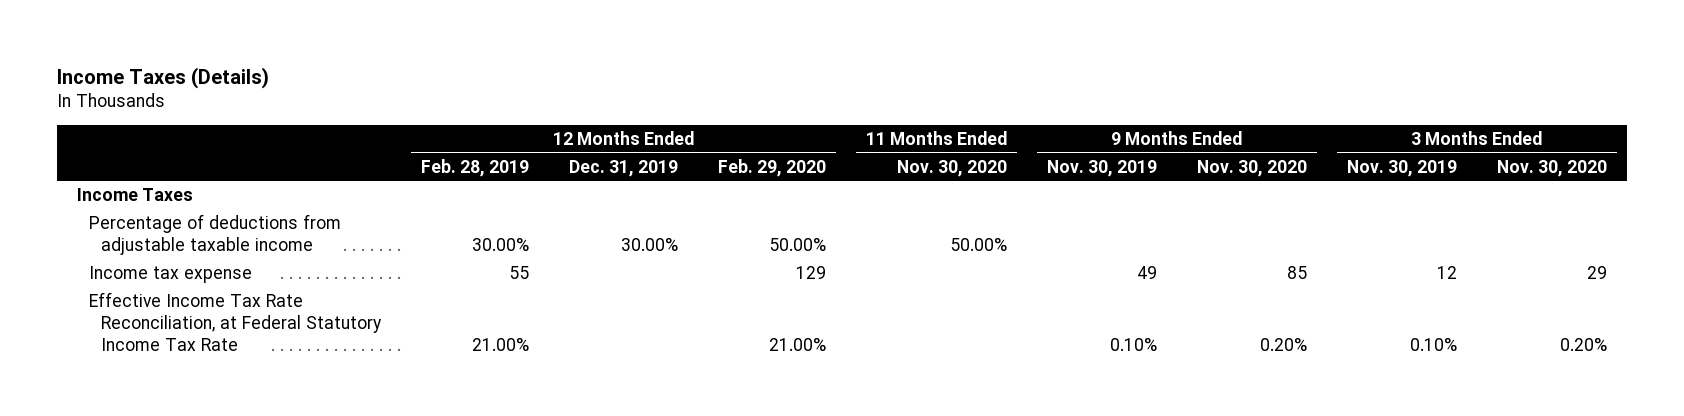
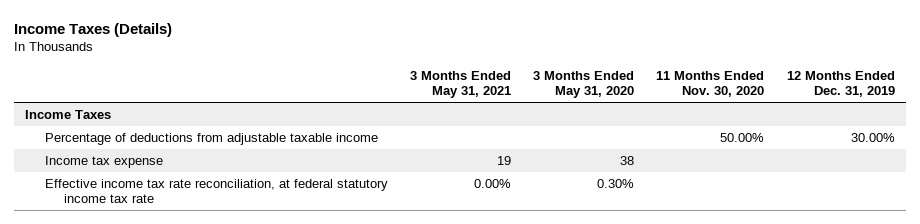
- | 12 Months Ended Feb. 28, 2019 | 12 Months Ended Dec. 31, 2019 | 12 Months Ended Feb. 29, 2020 | 11 Months Ended Nov. 30, 2020 | 9 Months Ended Nov. 30, 2019 | 9 Months Ended Nov. 30, 2020 | 3 Months Ended Nov. 30, 2019 | 3 Months Ended Nov. 30, 2020
+ | 3 Months Ended May 31, 2021 | 3 Months Ended May 31, 2020 | 11 Months Ended Nov. 30, 2020 | 12 Months Ended Dec. 31, 2019
- Effective Income Tax Rate Reconciliation, at Federal Statutory Income Tax Rate | 21.00% | | 21.00% | | 0.10% | 0.20% | 0.10% | 0.20%
+ Effective income tax rate reconciliation, at federal statutory income tax rate | 0.00% | 0.30% | |

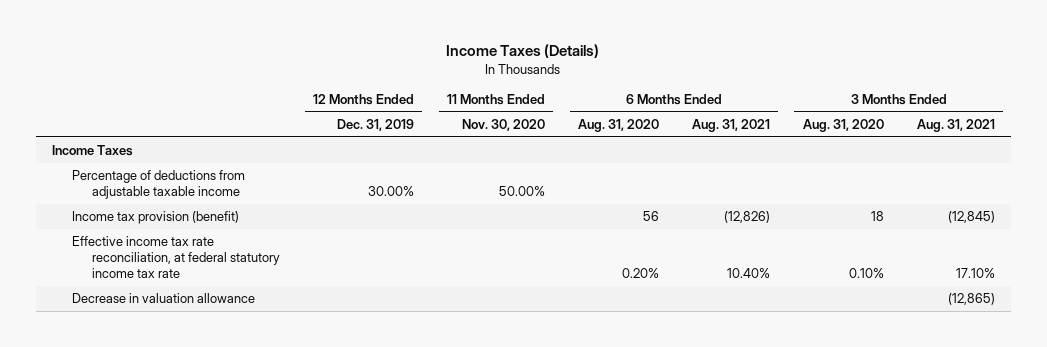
- | 3 Months Ended May 31, 2021 | 3 Months Ended May 31, 2020 | 11 Months Ended Nov. 30, 2020 | 12 Months Ended Dec. 31, 2019
+ | 12 Months Ended Dec. 31, 2019 | 11 Months Ended Nov. 30, 2020 | 6 Months Ended Aug. 31, 2020 | 6 Months Ended Aug. 31, 2021 | 3 Months Ended Aug. 31, 2020 | 3 Months Ended Aug. 31, 2021
- Income tax expense | 19 | 38 | |
+ Income tax provision (benefit) | | | 56 | (12,826) | 18 | (12,845)
+ Decrease in valuation allowance | | | | | | (12,865)

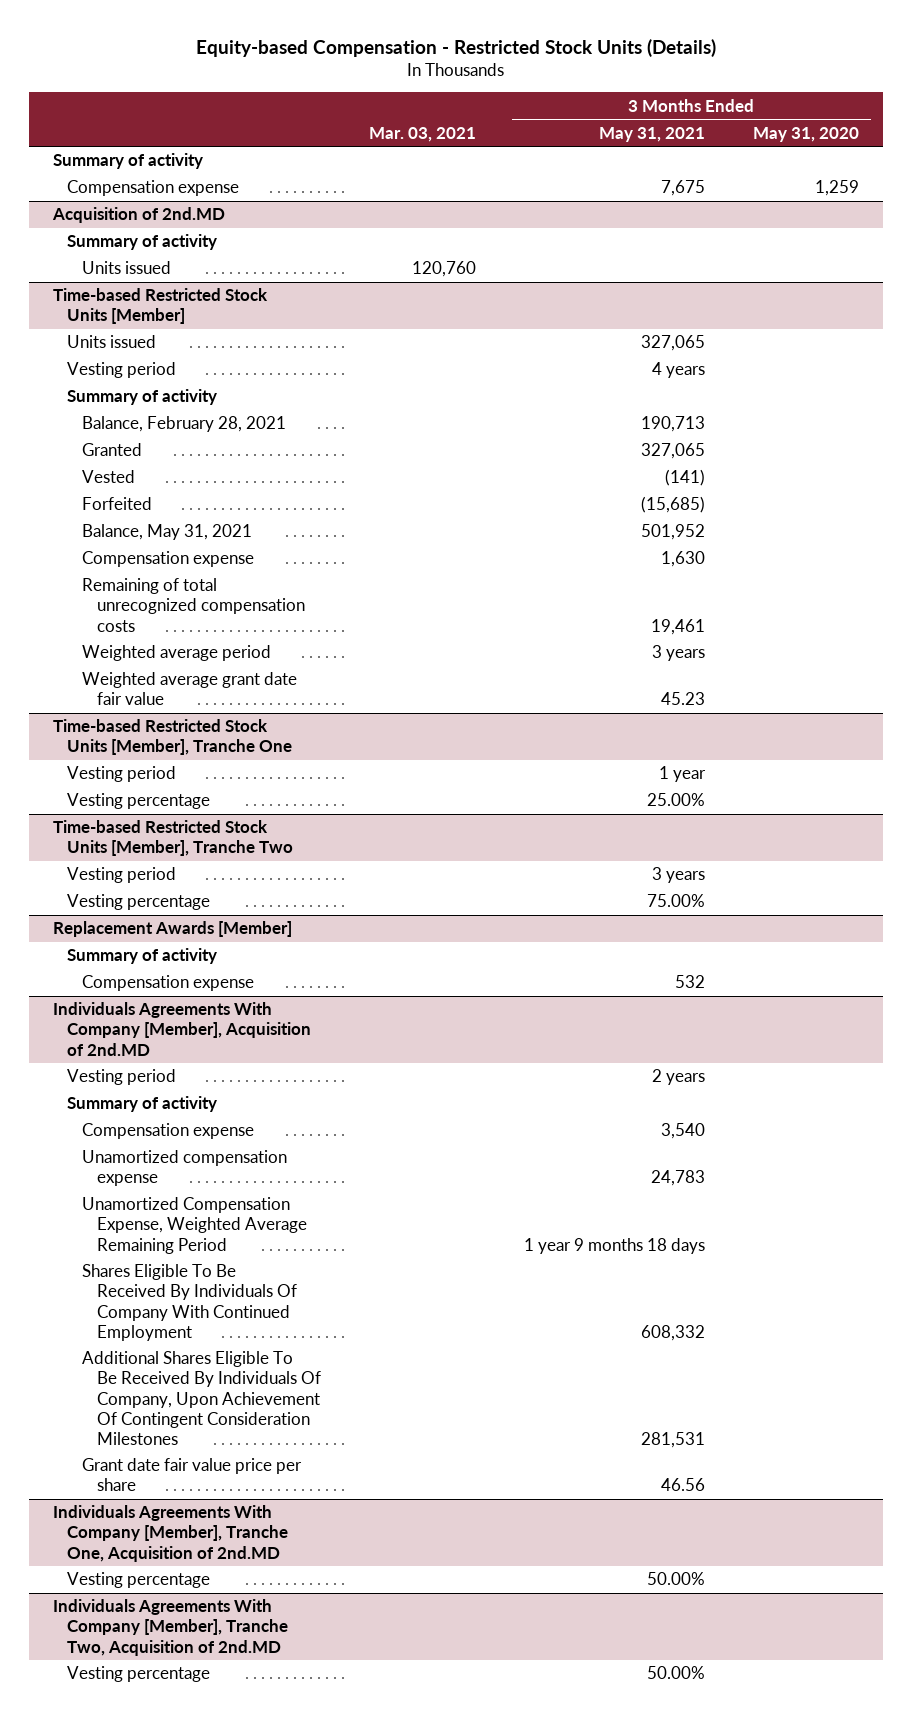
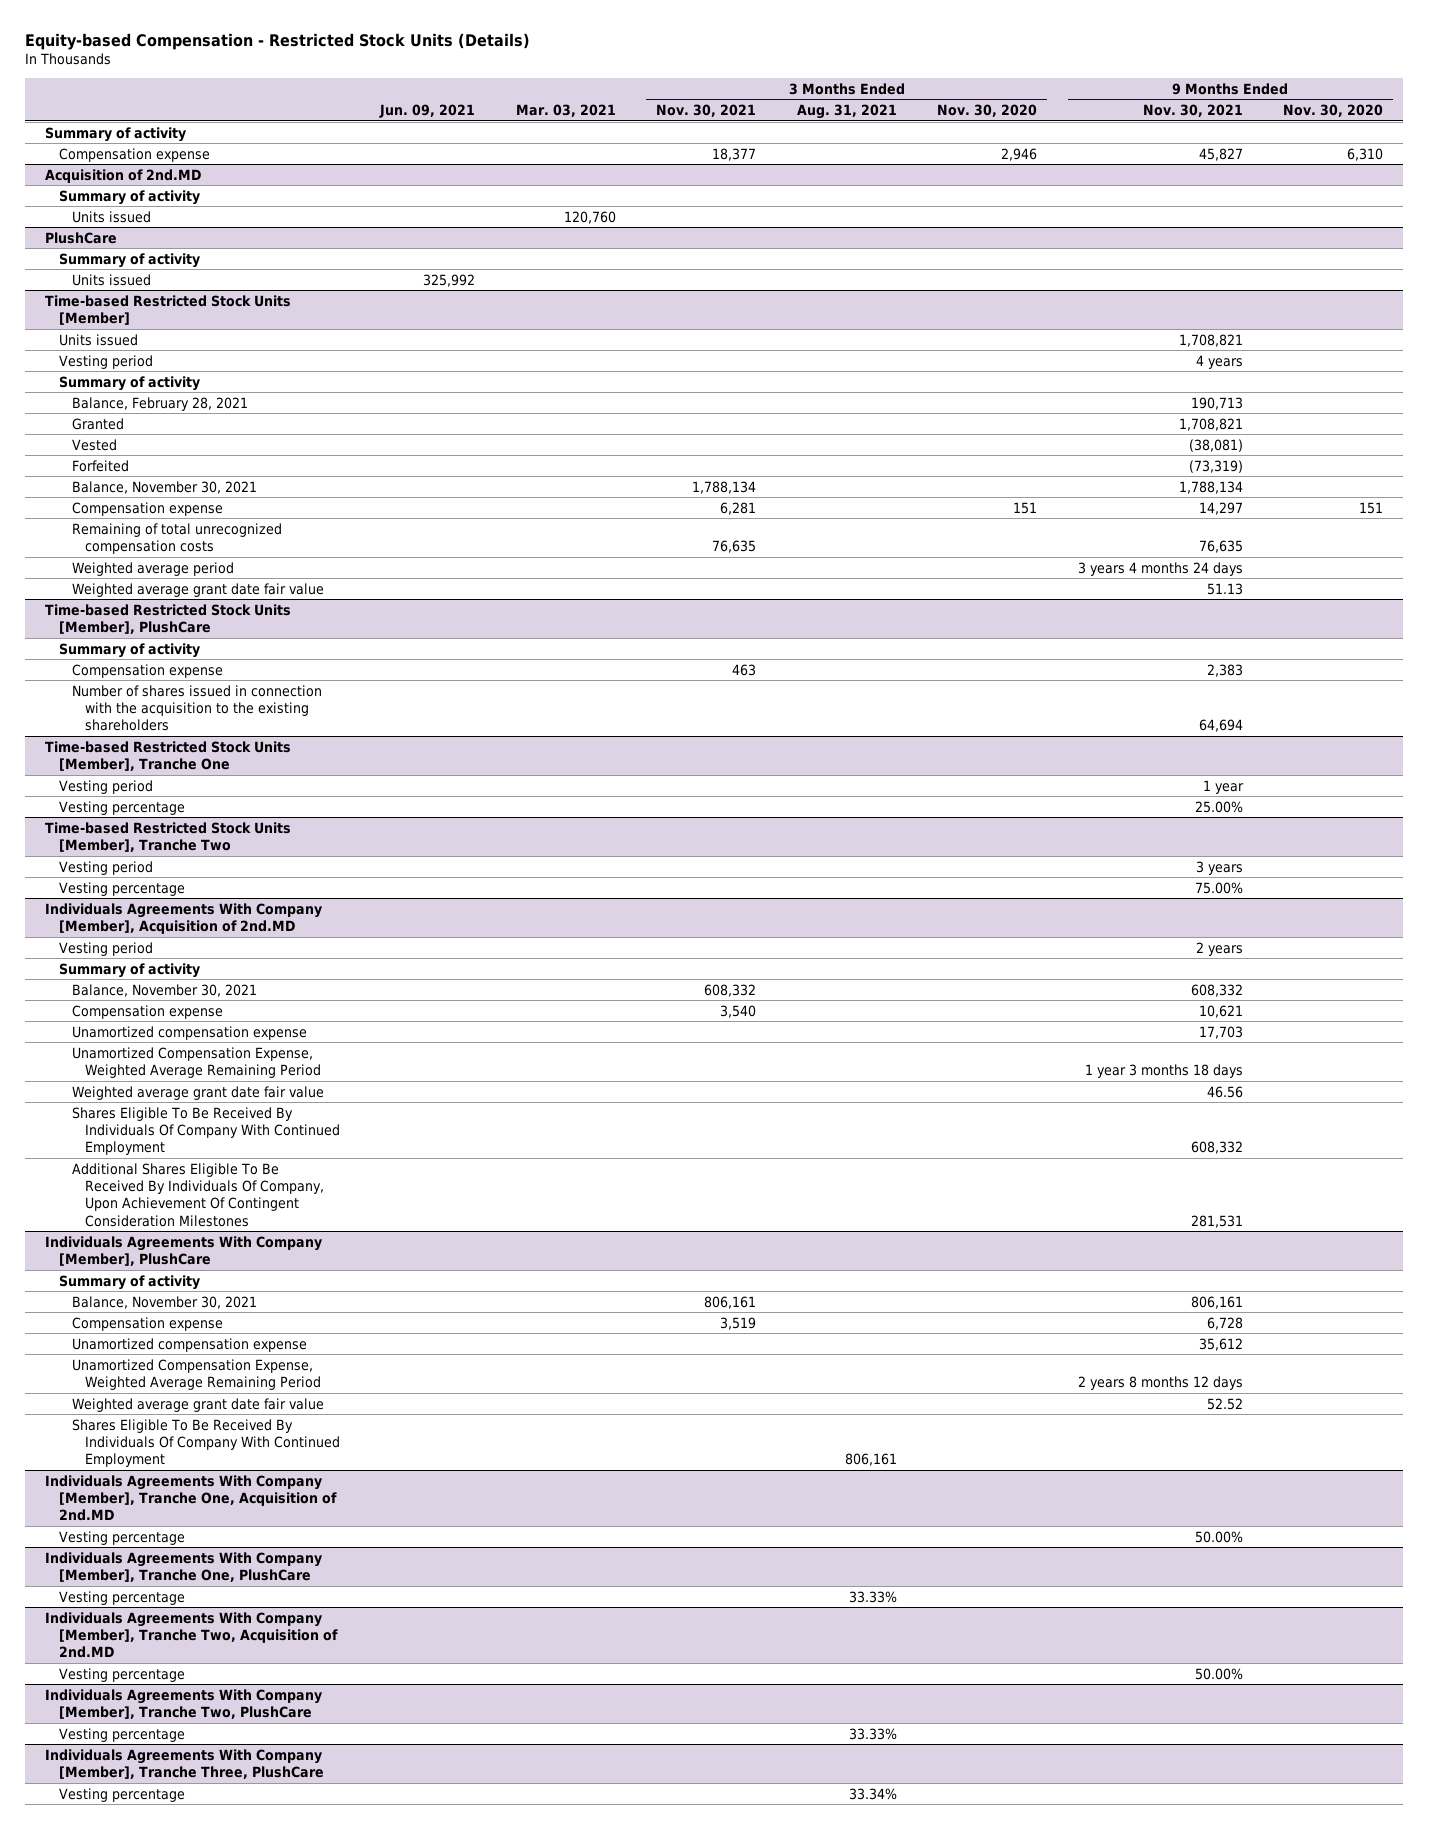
- | Mar. 03, 2021 | 3 Months Ended May 31, 2021 | 3 Months Ended May 31, 2020
+ | Jun. 09, 2021 | Mar. 03, 2021 | 3 Months Ended Nov. 30, 2021 | 3 Months Ended Aug. 31, 2021 | 3 Months Ended Nov. 30, 2020 | 9 Months Ended Nov. 30, 2021 | 9 Months Ended Nov. 30, 2020
+ PlushCare
+ Summary of activity
+ Units issued | 325,992 | | | | | |
@ Time-based Restricted Stock Units [Member]
- Balance, May 31, 2021 | | 501,952 |
+ Balance, November 30, 2021 | | | 1,788,134 | | | 1,788,134 |
+ Time-based Restricted Stock Units [Member], PlushCare
+ Summary of activity
+ Compensation expense | | | 463 | | | 2,383 |
+ Number of shares issued in connection with the acquisition to the existing shareholders | | | | | | 64,694 |
- Replacement Awards [Member]
- Summary of activity
- Compensation expense | | 532 |
@ Individuals Agreements With Company [Member], Acquisition of 2nd.MD
+ Balance, November 30, 2021 | | | 608,332 | | | 608,332 |
+ Weighted average grant date fair value | | | | | | 46.56 |
- Grant date fair value price per share | | 46.56 |
+ Individuals Agreements With Company [Member], PlushCare
+ Summary of activity
+ Balance, November 30, 2021 | | | 806,161 | | | 806,161 |
+ Compensation expense | | | 3,519 | | | 6,728 |
+ Unamortized compensation expense | | | | | | 35,612 |
+ Unamortized Compensation Expense, Weighted Average Remaining Period | | | | | | 2 years 8 months 12 days |
+ Weighted average grant date fair value | | | | | | 52.52 |
+ Shares Eligible To Be Received By Individuals Of Company With Continued Employment | | | | 806,161 | | |
+ Individuals Agreements With Company [Member], Tranche One, PlushCare
+ Vesting percentage | | | | 33.33% | | |
+ Individuals Agreements With Company [Member], Tranche Two, PlushCare
+ Vesting percentage | | | | 33.33% | | |
+ Individuals Agreements With Company [Member], Tranche Three, PlushCare
+ Vesting percentage | | | | 33.34% | | |

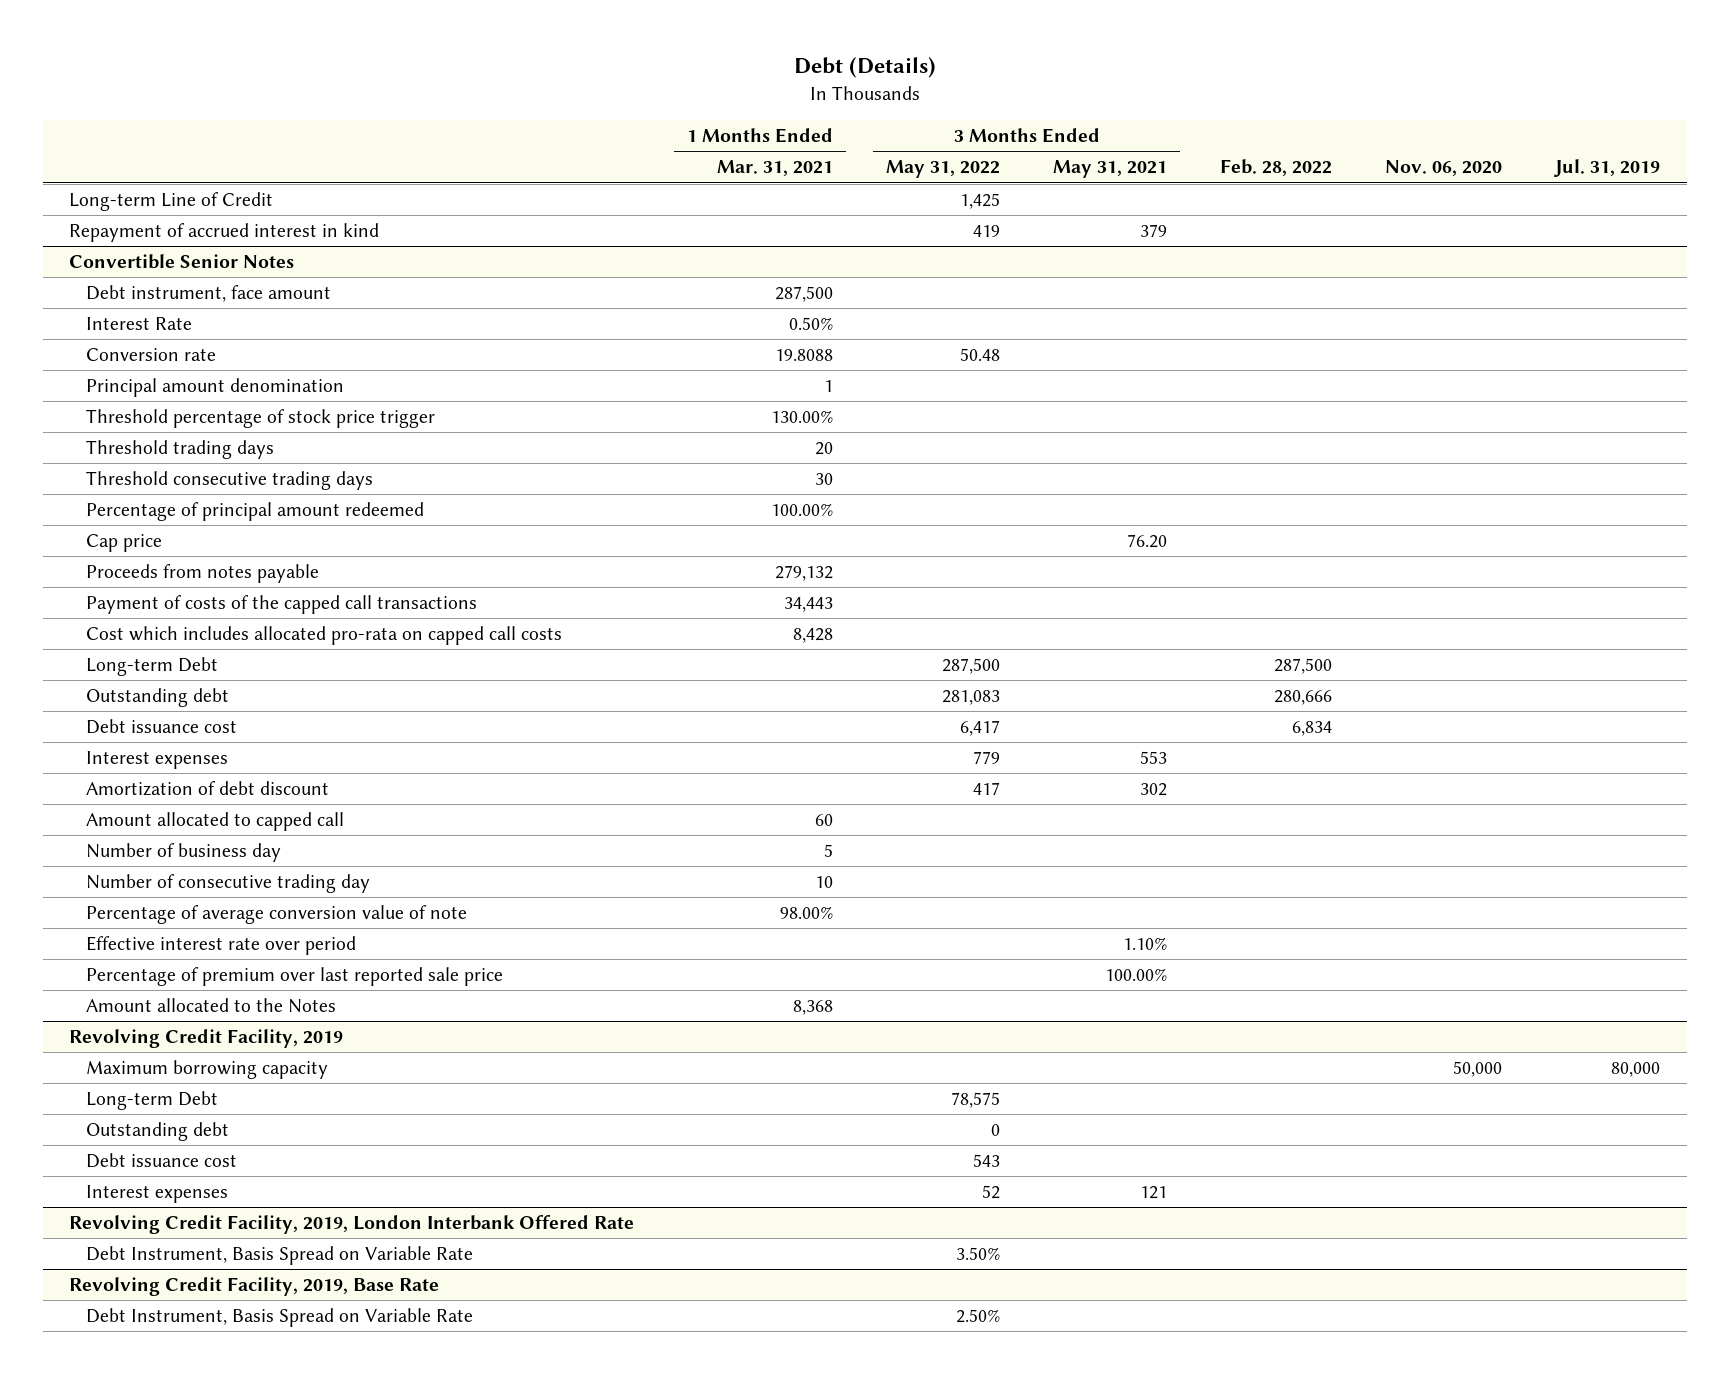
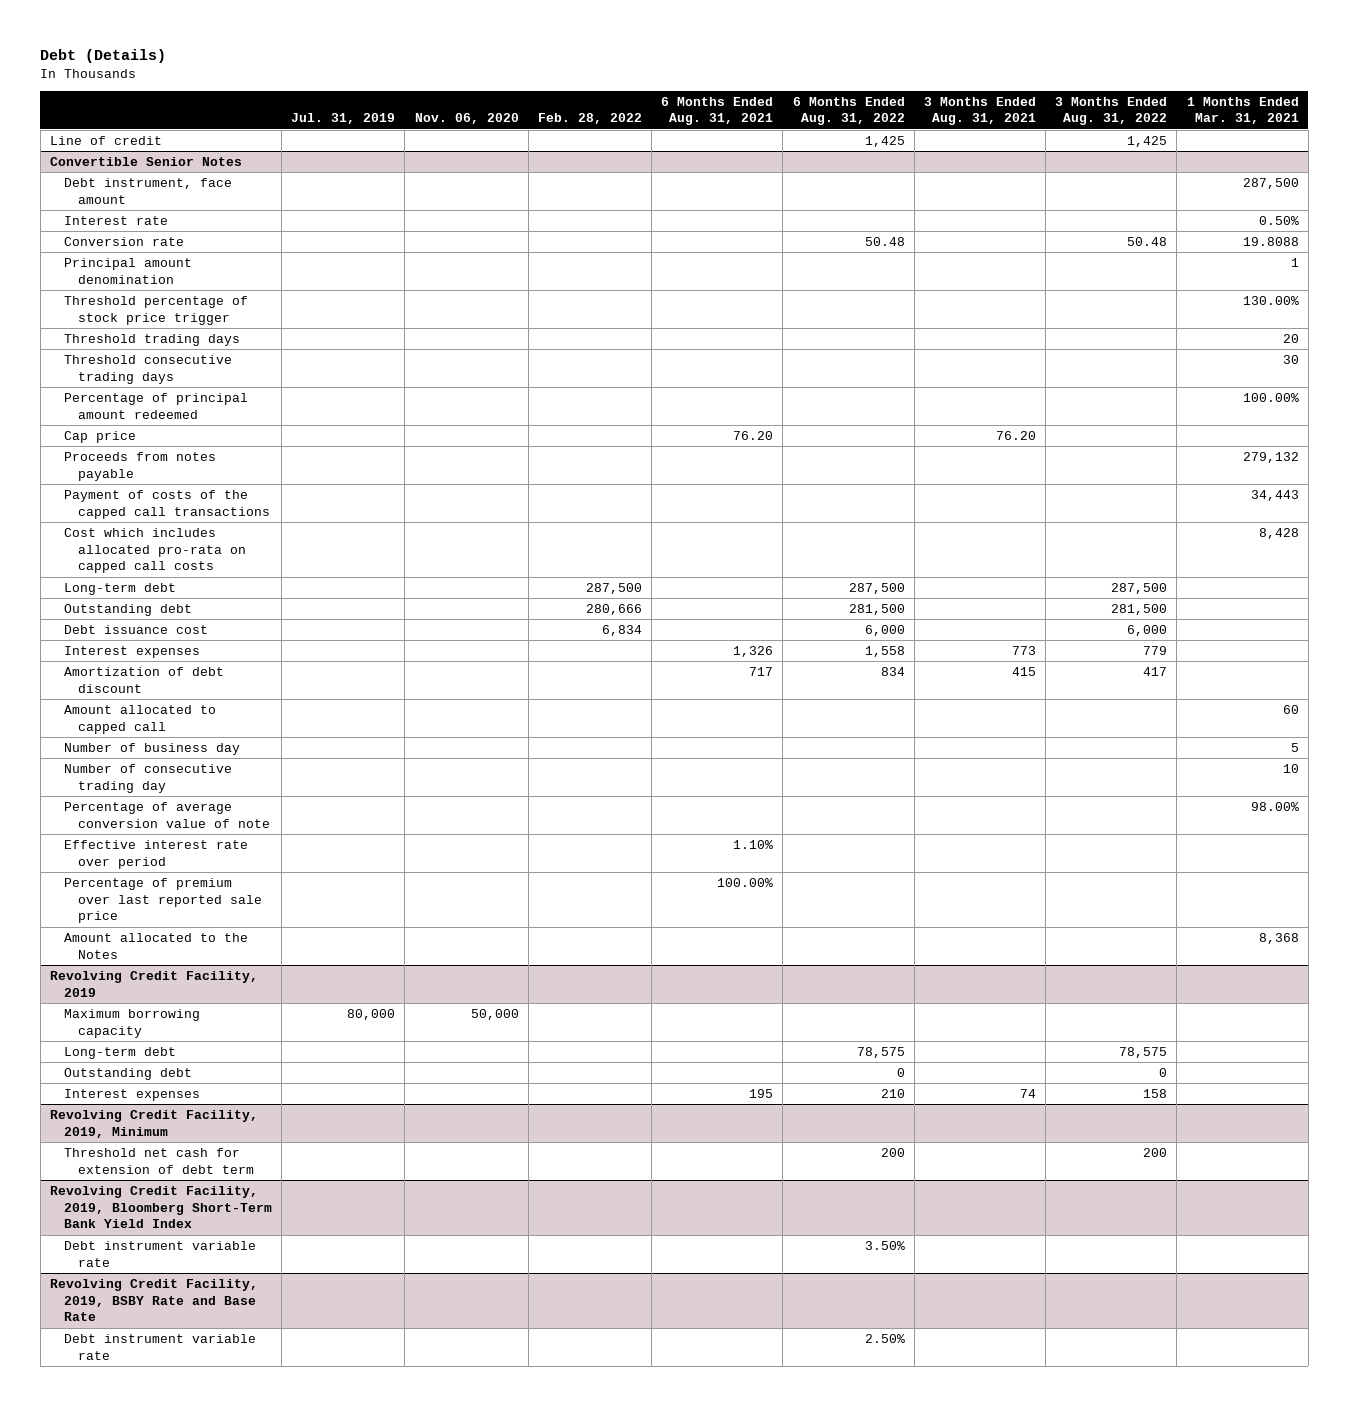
- | 1 Months Ended Mar. 31, 2021 | 3 Months Ended May 31, 2022 | 3 Months Ended May 31, 2021 | Feb. 28, 2022 | Nov. 06, 2020 | Jul. 31, 2019
+ | Jul. 31, 2019 | Nov. 06, 2020 | Feb. 28, 2022 | 6 Months Ended Aug. 31, 2021 | 6 Months Ended Aug. 31, 2022 | 3 Months Ended Aug. 31, 2021 | 3 Months Ended Aug. 31, 2022 | 1 Months Ended Mar. 31, 2021
- Long-term Line of Credit | | 1,425 | | | |
- Repayment of accrued interest in kind | | 419 | 379 | | |
+ Line of credit | | | | | 1,425 | | 1,425 |
@ Convertible Senior Notes
- Interest Rate | 0.50% | | | | |
+ Interest rate | | | | | | | | 0.50%
- Long-term Debt | | 287,500 | | 287,500 | |
+ Long-term debt | | | 287,500 | | 287,500 | | 287,500 |
@ Revolving Credit Facility, 2019
- Long-term Debt | | 78,575 | | | |
+ Long-term debt | | | | | 78,575 | | 78,575 |
- Debt issuance cost | | 543 | | | |
- Revolving Credit Facility, 2019, London Interbank Offered Rate
- Debt Instrument, Basis Spread on Variable Rate | | 3.50% | | | |
- Revolving Credit Facility, 2019, Base Rate
- Debt Instrument, Basis Spread on Variable Rate | | 2.50% | | | |
+ Revolving Credit Facility, 2019, Minimum
+ Threshold net cash for extension of debt term | | | | | 200 | | 200 |
+ Revolving Credit Facility, 2019, Bloomberg Short-Term Bank Yield Index
+ Debt instrument variable rate | | | | | 3.50% | | |
+ Revolving Credit Facility, 2019, BSBY Rate and Base Rate
+ Debt instrument variable rate | | | | | 2.50% | | |

